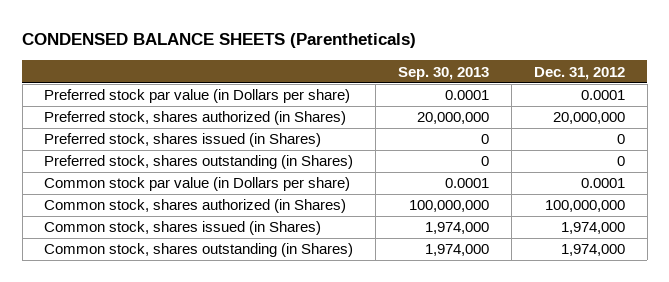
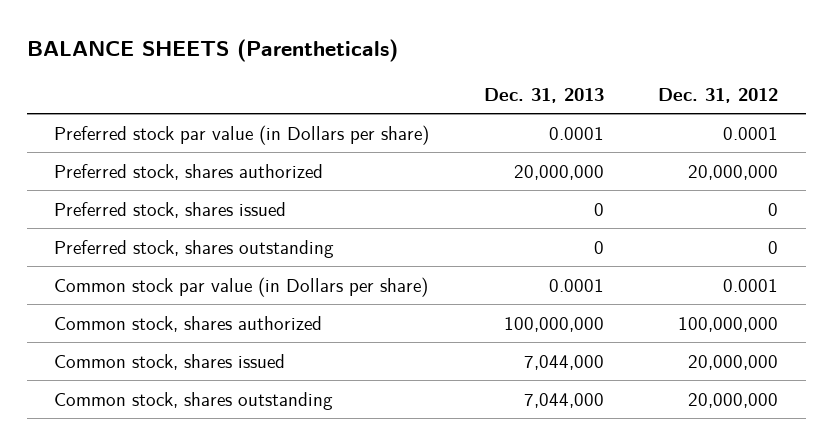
- CONDENSED BALANCE SHEETS (Parentheticals)
+ BALANCE SHEETS (Parentheticals)
- | Sep. 30, 2013 | Dec. 31, 2012
+ | Dec. 31, 2013 | Dec. 31, 2012
- Preferred stock, shares authorized (in Shares) | 20,000,000 | 20,000,000
- Preferred stock, shares issued (in Shares) | 0 | 0
- Preferred stock, shares outstanding (in Shares) | 0 | 0
+ Preferred stock, shares authorized | 20,000,000 | 20,000,000
+ Preferred stock, shares issued | 0 | 0
+ Preferred stock, shares outstanding | 0 | 0
- Common stock, shares authorized (in Shares) | 100,000,000 | 100,000,000
- Common stock, shares issued (in Shares) | 1,974,000 | 1,974,000
- Common stock, shares outstanding (in Shares) | 1,974,000 | 1,974,000
+ Common stock, shares authorized | 100,000,000 | 100,000,000
+ Common stock, shares issued | 7,044,000 | 20,000,000
+ Common stock, shares outstanding | 7,044,000 | 20,000,000

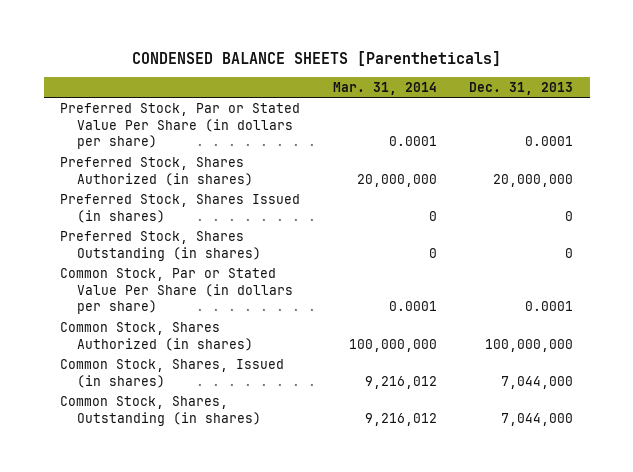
- BALANCE SHEETS (Parentheticals)
+ CONDENSED BALANCE SHEETS [Parentheticals]
- | Dec. 31, 2013 | Dec. 31, 2012
+ | Mar. 31, 2014 | Dec. 31, 2013
- Preferred stock par value (in Dollars per share) | 0.0001 | 0.0001
- Preferred stock, shares authorized | 20,000,000 | 20,000,000
- Preferred stock, shares issued | 0 | 0
- Preferred stock, shares outstanding | 0 | 0
- Common stock par value (in Dollars per share) | 0.0001 | 0.0001
- Common stock, shares authorized | 100,000,000 | 100,000,000
- Common stock, shares issued | 7,044,000 | 20,000,000
- Common stock, shares outstanding | 7,044,000 | 20,000,000
+ Preferred Stock, Par or Stated Value Per Share (in dollars per share) | 0.0001 | 0.0001
+ Preferred Stock, Shares Authorized (in shares) | 20,000,000 | 20,000,000
+ Preferred Stock, Shares Issued (in shares) | 0 | 0
+ Preferred Stock, Shares Outstanding (in shares) | 0 | 0
+ Common Stock, Par or Stated Value Per Share (in dollars per share) | 0.0001 | 0.0001
+ Common Stock, Shares Authorized (in shares) | 100,000,000 | 100,000,000
+ Common Stock, Shares, Issued (in shares) | 9,216,012 | 7,044,000
+ Common Stock, Shares, Outstanding (in shares) | 9,216,012 | 7,044,000

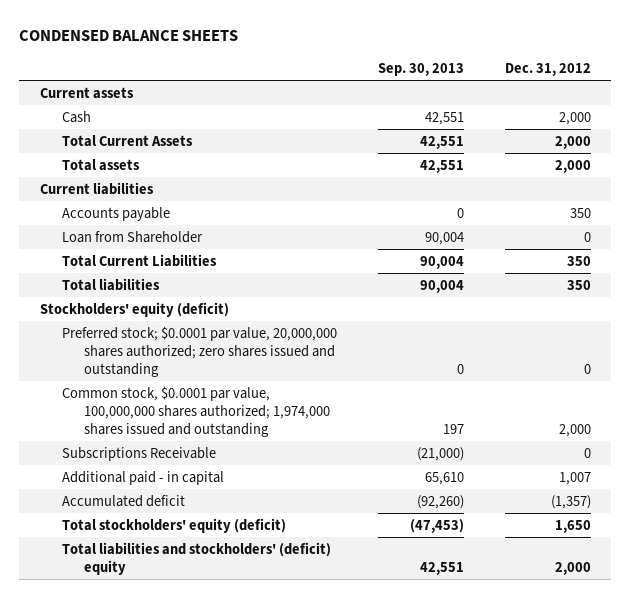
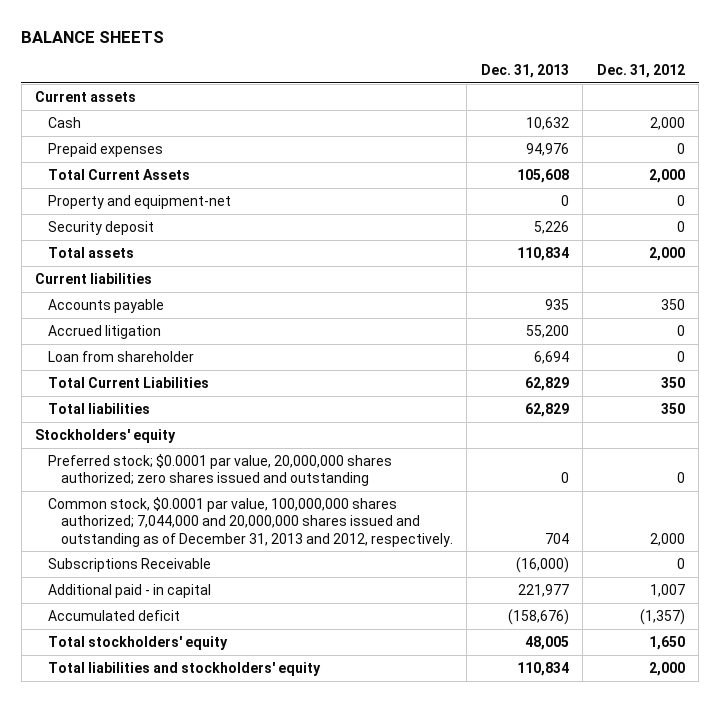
- CONDENSED BALANCE SHEETS
+ BALANCE SHEETS
- | Sep. 30, 2013 | Dec. 31, 2012
+ | Dec. 31, 2013 | Dec. 31, 2012
+ Prepaid expenses | 94,976 | 0
+ Property and equipment-net | 0 | 0
+ Security deposit | 5,226 | 0
- Loan from Shareholder | 90,004 | 0
+ Accrued litigation | 55,200 | 0
+ Loan from shareholder | 6,694 | 0
- Stockholders' equity (deficit)
+ Stockholders' equity
- Common stock, $0.0001 par value, 100,000,000 shares authorized; 1,974,000 shares issued and outstanding | 197 | 2,000
+ Common stock, $0.0001 par value, 100,000,000 shares authorized; 7,044,000 and 20,000,000 shares issued and outstanding as of December 31, 2013 and 2012, respectively. | 704 | 2,000
- Total stockholders' equity (deficit) | (47,453) | 1,650
- Total liabilities and stockholders' (deficit) equity | 42,551 | 2,000
+ Total stockholders' equity | 48,005 | 1,650
+ Total liabilities and stockholders' equity | 110,834 | 2,000

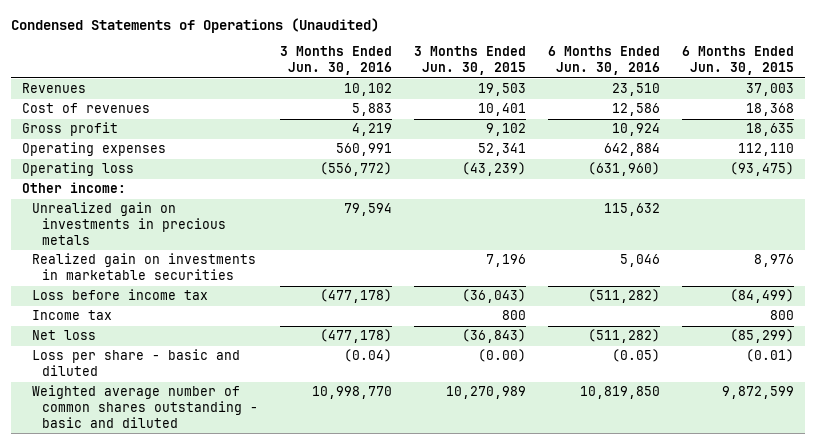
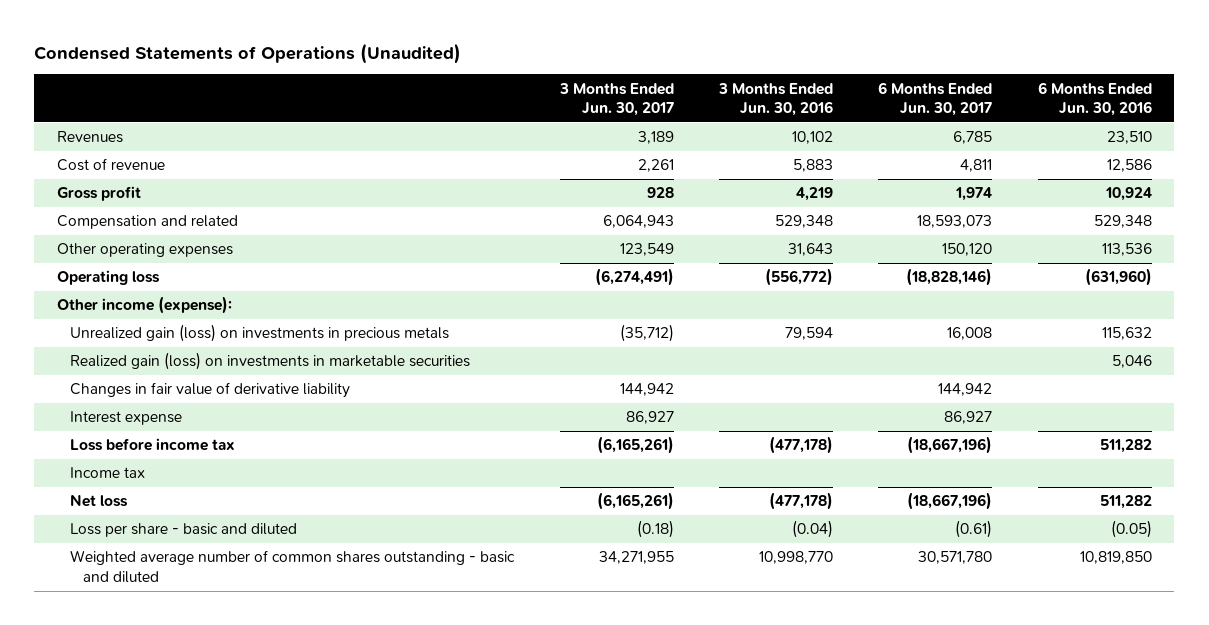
- | 3 Months Ended Jun. 30, 2016 | 3 Months Ended Jun. 30, 2015 | 6 Months Ended Jun. 30, 2016 | 6 Months Ended Jun. 30, 2015
+ | 3 Months Ended Jun. 30, 2017 | 3 Months Ended Jun. 30, 2016 | 6 Months Ended Jun. 30, 2017 | 6 Months Ended Jun. 30, 2016
- Cost of revenues | 5,883 | 10,401 | 12,586 | 18,368
+ Cost of revenue | 2,261 | 5,883 | 4,811 | 12,586
- Operating expenses | 560,991 | 52,341 | 642,884 | 112,110
+ Compensation and related | 6,064,943 | 529,348 | 18,593,073 | 529,348
+ Other operating expenses | 123,549 | 31,643 | 150,120 | 113,536
- Other income:
- Unrealized gain on investments in precious metals | 79,594 | | 115,632 |
- Realized gain on investments in marketable securities | | 7,196 | 5,046 | 8,976
- Loss before income tax | (477,178) | (36,043) | (511,282) | (84,499)
+ Other income (expense):
+ Unrealized gain (loss) on investments in precious metals | (35,712) | 79,594 | 16,008 | 115,632
+ Realized gain (loss) on investments in marketable securities | | | | 5,046
+ Changes in fair value of derivative liability | 144,942 | | 144,942 |
+ Interest expense | 86,927 | | 86,927 |
+ Loss before income tax | (6,165,261) | (477,178) | (18,667,196) | 511,282
- Net loss | (477,178) | (36,843) | (511,282) | (85,299)
+ Net loss | (6,165,261) | (477,178) | (18,667,196) | 511,282

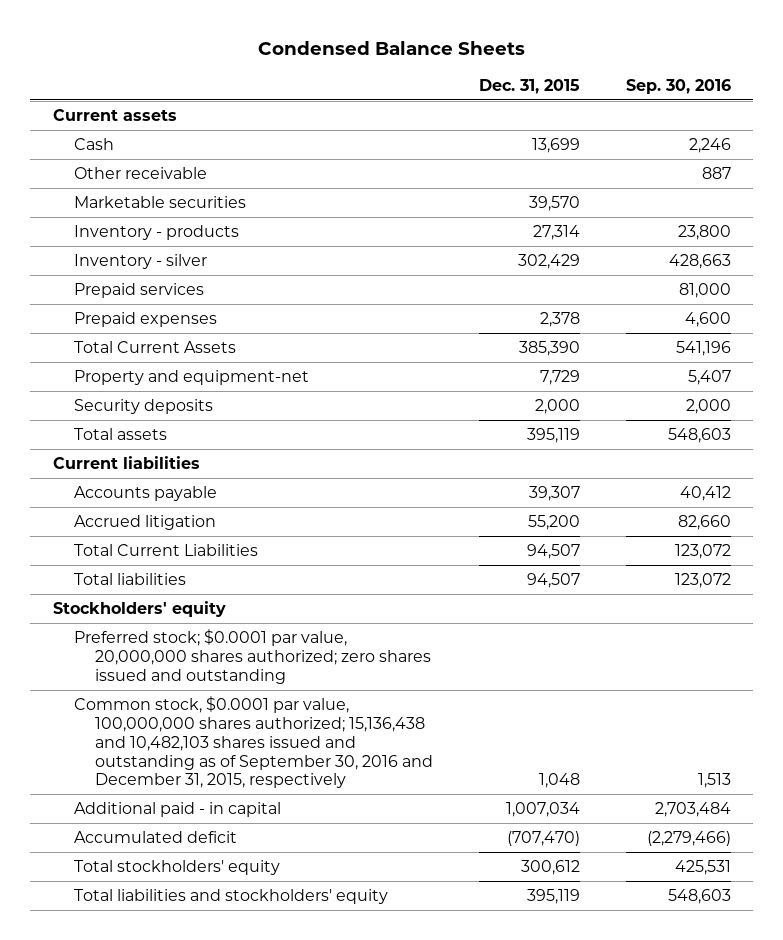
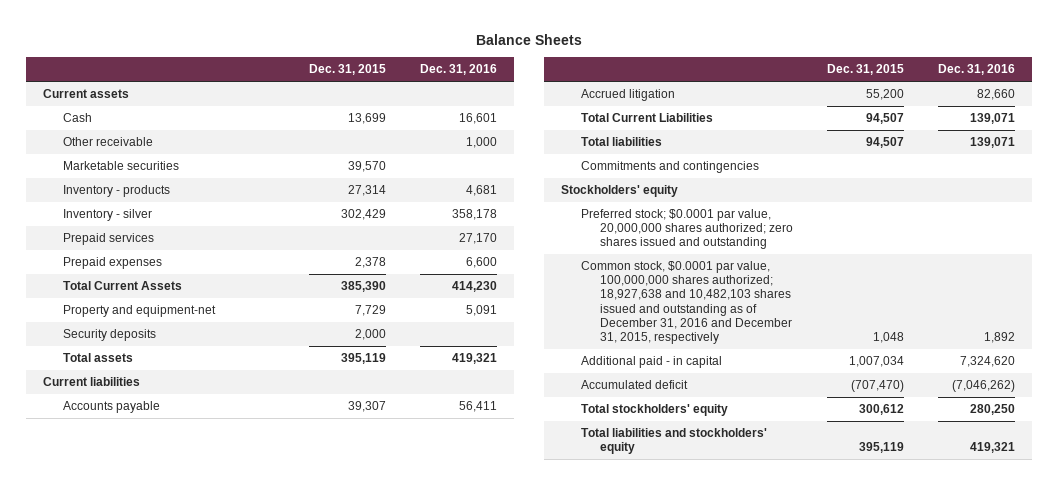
- Condensed Balance Sheets
+ Balance Sheets
- | Dec. 31, 2015 | Sep. 30, 2016
+ | Dec. 31, 2015 | Dec. 31, 2016
+ Commitments and contingencies
- Common stock, $0.0001 par value, 100,000,000 shares authorized; 15,136,438 and 10,482,103 shares issued and outstanding as of September 30, 2016 and December 31, 2015, respectively | 1,048 | 1,513
+ Common stock, $0.0001 par value, 100,000,000 shares authorized; 18,927,638 and 10,482,103 shares issued and outstanding as of December 31, 2016 and December 31, 2015, respectively | 1,048 | 1,892

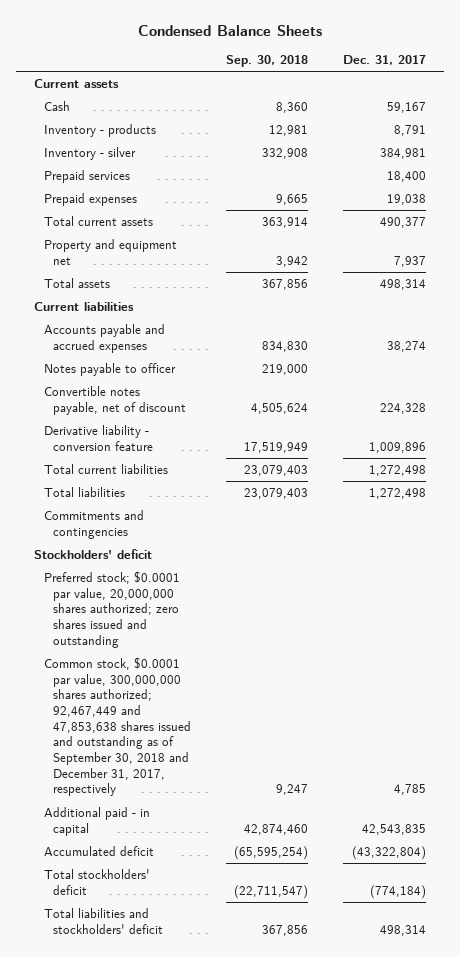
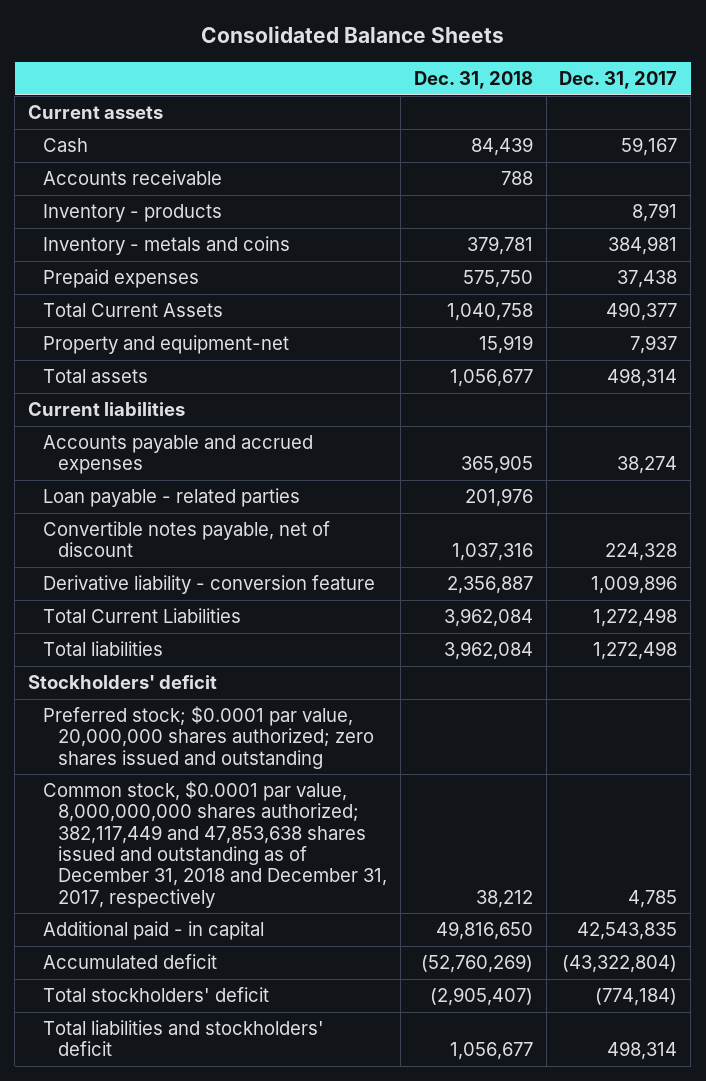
- Condensed Balance Sheets
+ Consolidated Balance Sheets
- | Sep. 30, 2018 | Dec. 31, 2017
+ | Dec. 31, 2018 | Dec. 31, 2017
+ Accounts receivable | 788 |
- Inventory - silver | 332,908 | 384,981
- Prepaid services | | 18,400
- Prepaid expenses | 9,665 | 19,038
- Total current assets | 363,914 | 490,377
- Property and equipment net | 3,942 | 7,937
+ Inventory - metals and coins | 379,781 | 384,981
+ Prepaid expenses | 575,750 | 37,438
+ Total Current Assets | 1,040,758 | 490,377
+ Property and equipment-net | 15,919 | 7,937
- Notes payable to officer | 219,000 |
+ Loan payable - related parties | 201,976 |
- Total current liabilities | 23,079,403 | 1,272,498
+ Total Current Liabilities | 3,962,084 | 1,272,498
- Commitments and contingencies
- Common stock, $0.0001 par value, 300,000,000 shares authorized; 92,467,449 and 47,853,638 shares issued and outstanding as of September 30, 2018 and December 31, 2017, respectively | 9,247 | 4,785
+ Common stock, $0.0001 par value, 8,000,000,000 shares authorized; 382,117,449 and 47,853,638 shares issued and outstanding as of December 31, 2018 and December 31, 2017, respectively | 38,212 | 4,785

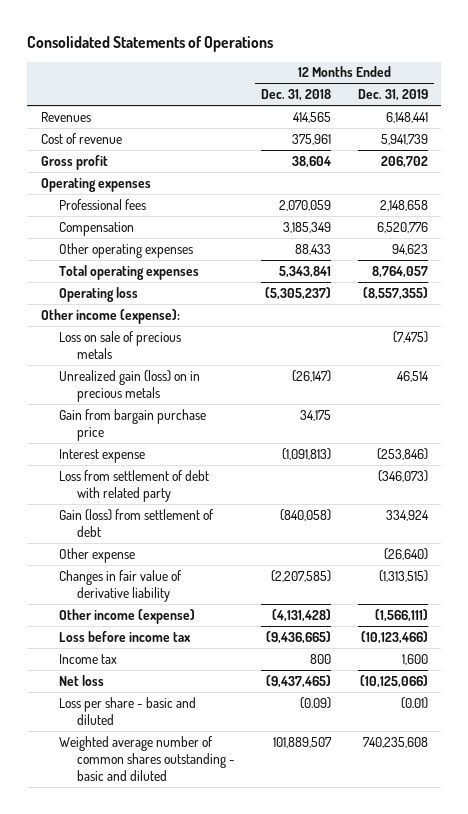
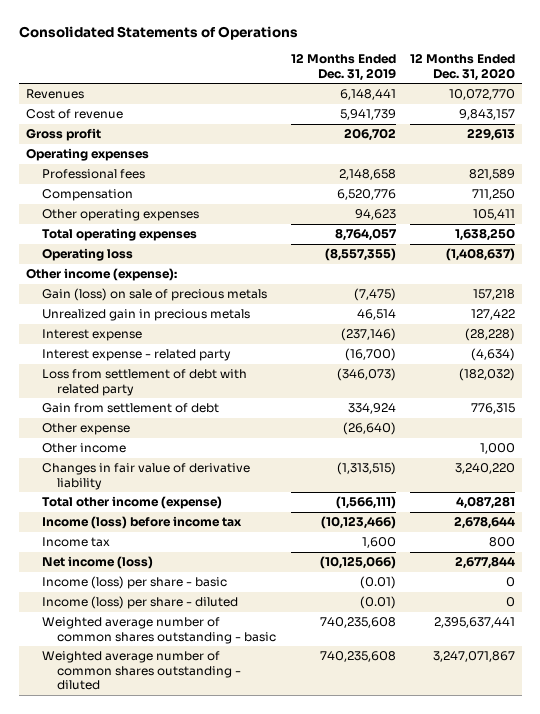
- | 12 Months Ended Dec. 31, 2018 | 12 Months Ended Dec. 31, 2019
+ | 12 Months Ended Dec. 31, 2019 | 12 Months Ended Dec. 31, 2020
- Loss on sale of precious metals | | (7,475)
- Unrealized gain (loss) on in precious metals | (26,147) | 46,514
- Gain from bargain purchase price | 34,175 |
- Interest expense | (1,091,813) | (253,846)
+ Gain (loss) on sale of precious metals | (7,475) | 157,218
+ Unrealized gain in precious metals | 46,514 | 127,422
+ Interest expense | (237,146) | (28,228)
+ Interest expense - related party | (16,700) | (4,634)
- Gain (loss) from settlement of debt | (840,058) | 334,924
+ Gain from settlement of debt | 334,924 | 776,315
+ Other income | | 1,000
- Other income (expense) | (4,131,428) | (1,566,111)
- Loss before income tax | (9,436,665) | (10,123,466)
+ Total other income (expense) | (1,566,111) | 4,087,281
+ Income (loss) before income tax | (10,123,466) | 2,678,644
- Net loss | (9,437,465) | (10,125,066)
- Loss per share - basic and diluted | (0.09) | (0.01)
- Weighted average number of common shares outstanding - basic and diluted | 101,889,507 | 740,235,608
+ Net income (loss) | (10,125,066) | 2,677,844
+ Income (loss) per share - basic | (0.01) | 0
+ Income (loss) per share - diluted | (0.01) | 0
+ Weighted average number of common shares outstanding - basic | 740,235,608 | 2,395,637,441
+ Weighted average number of common shares outstanding - diluted | 740,235,608 | 3,247,071,867

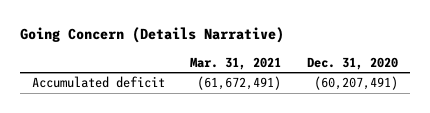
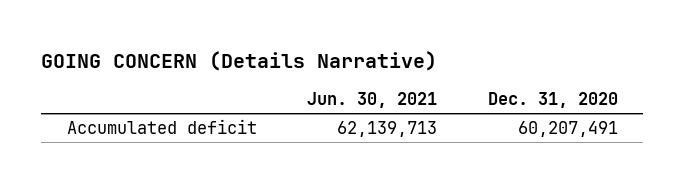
- Going Concern (Details Narrative)
+ GOING CONCERN (Details Narrative)
- | Mar. 31, 2021 | Dec. 31, 2020
+ | Jun. 30, 2021 | Dec. 31, 2020
- Accumulated deficit | (61,672,491) | (60,207,491)
+ Accumulated deficit | 62,139,713 | 60,207,491

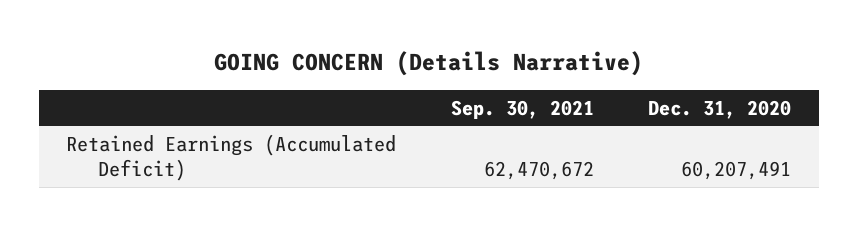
- | Jun. 30, 2021 | Dec. 31, 2020
+ | Sep. 30, 2021 | Dec. 31, 2020
- Accumulated deficit | 62,139,713 | 60,207,491
+ Retained Earnings (Accumulated Deficit) | 62,470,672 | 60,207,491

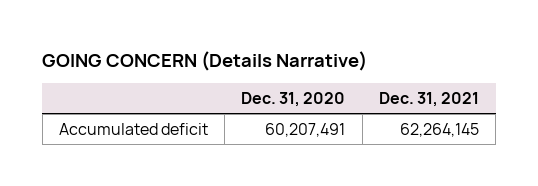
- | Sep. 30, 2021 | Dec. 31, 2020
+ | Dec. 31, 2020 | Dec. 31, 2021
- Retained Earnings (Accumulated Deficit) | 62,470,672 | 60,207,491
+ Accumulated deficit | 60,207,491 | 62,264,145

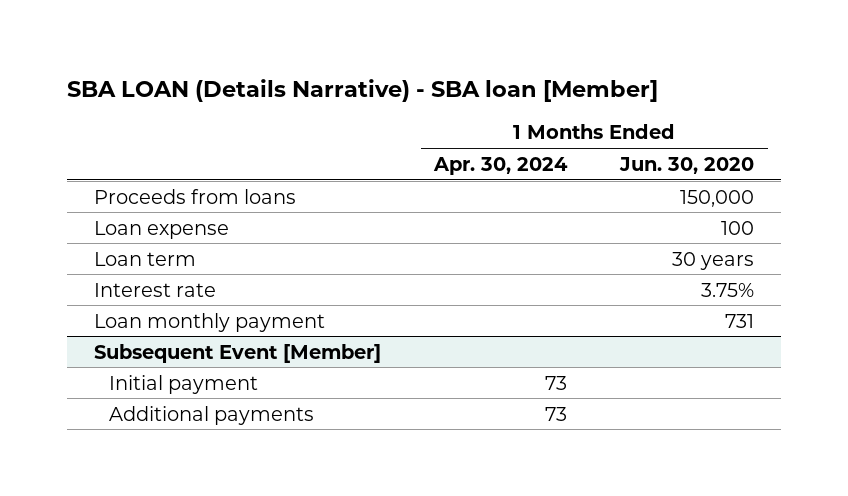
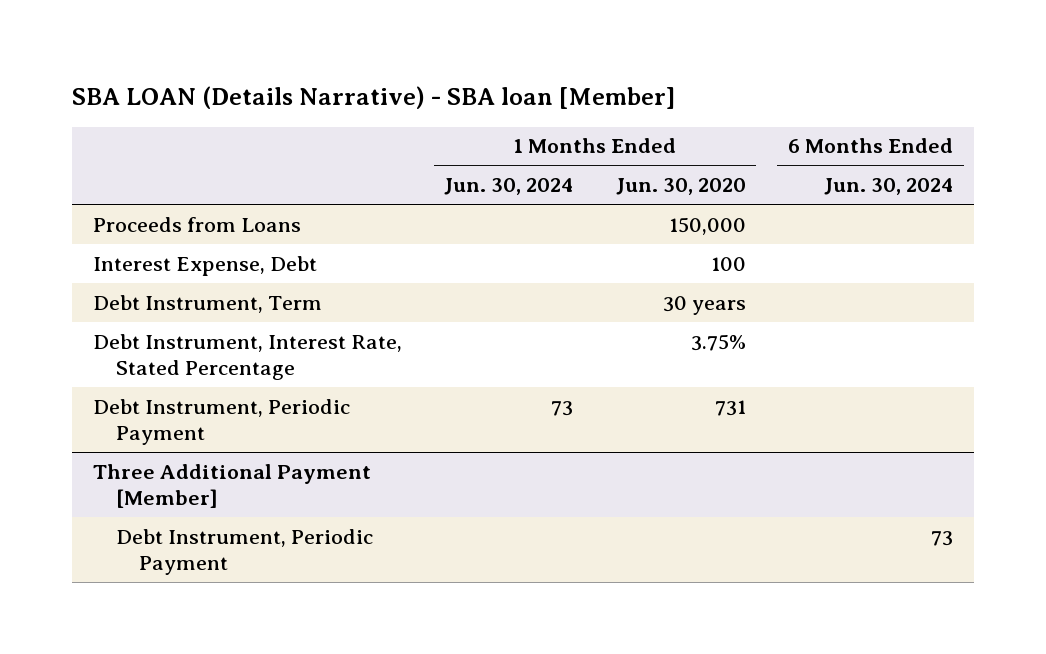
- | 1 Months Ended Apr. 30, 2024 | 1 Months Ended Jun. 30, 2020
+ | 1 Months Ended Jun. 30, 2024 | 1 Months Ended Jun. 30, 2020 | 6 Months Ended Jun. 30, 2024
- Proceeds from loans | | 150,000
- Loan expense | | 100
- Loan term | | 30 years
- Interest rate | | 3.75%
- Loan monthly payment | | 731
- Subsequent Event [Member]
- Initial payment | 73 |
- Additional payments | 73 |
+ Proceeds from Loans | | 150,000 |
+ Interest Expense, Debt | | 100 |
+ Debt Instrument, Term | | 30 years |
+ Debt Instrument, Interest Rate, Stated Percentage | | 3.75% |
+ Debt Instrument, Periodic Payment | 73 | 731 |
+ Three Additional Payment [Member]
+ Debt Instrument, Periodic Payment | | | 73

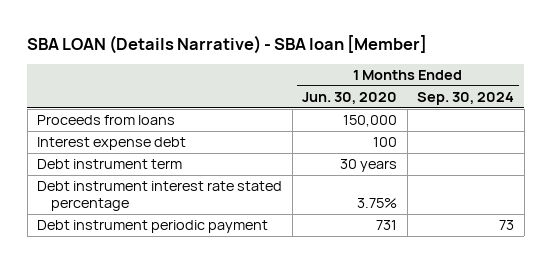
- | 1 Months Ended Jun. 30, 2024 | 1 Months Ended Jun. 30, 2020 | 6 Months Ended Jun. 30, 2024
+ | 1 Months Ended Jun. 30, 2020 | 1 Months Ended Sep. 30, 2024
- Proceeds from Loans | | 150,000 |
- Interest Expense, Debt | | 100 |
- Debt Instrument, Term | | 30 years |
- Debt Instrument, Interest Rate, Stated Percentage | | 3.75% |
- Debt Instrument, Periodic Payment | 73 | 731 |
- Three Additional Payment [Member]
- Debt Instrument, Periodic Payment | | | 73
+ Proceeds from loans | 150,000 |
+ Interest expense debt | 100 |
+ Debt instrument term | 30 years |
+ Debt instrument interest rate stated percentage | 3.75% |
+ Debt instrument periodic payment | 731 | 73

